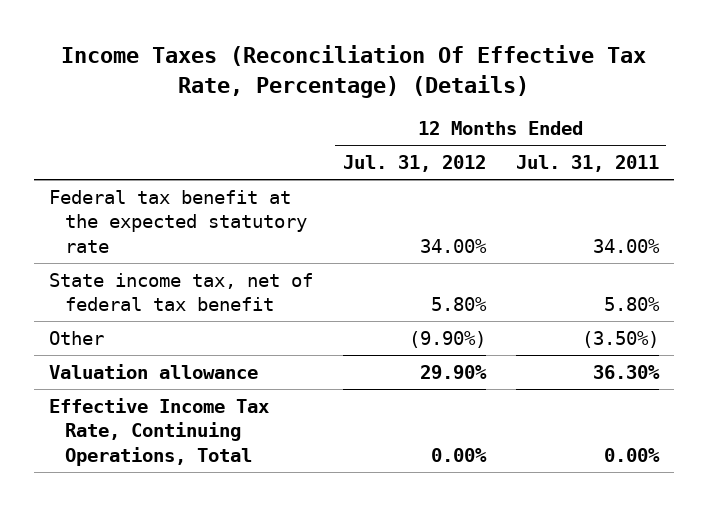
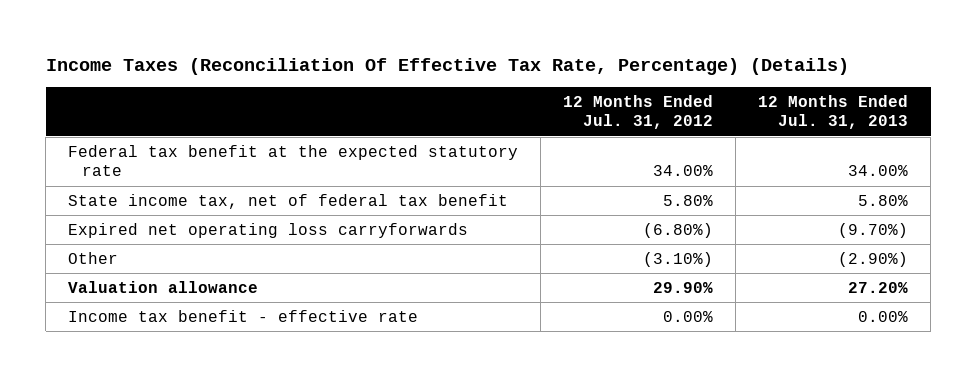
- | 12 Months Ended Jul. 31, 2012 | 12 Months Ended Jul. 31, 2011
+ | 12 Months Ended Jul. 31, 2012 | 12 Months Ended Jul. 31, 2013
- Other | (9.90%) | (3.50%)
+ Expired net operating loss carryforwards | (6.80%) | (9.70%)
+ Other | (3.10%) | (2.90%)
- Effective Income Tax Rate, Continuing Operations, Total | 0.00% | 0.00%
+ Income tax benefit - effective rate | 0.00% | 0.00%

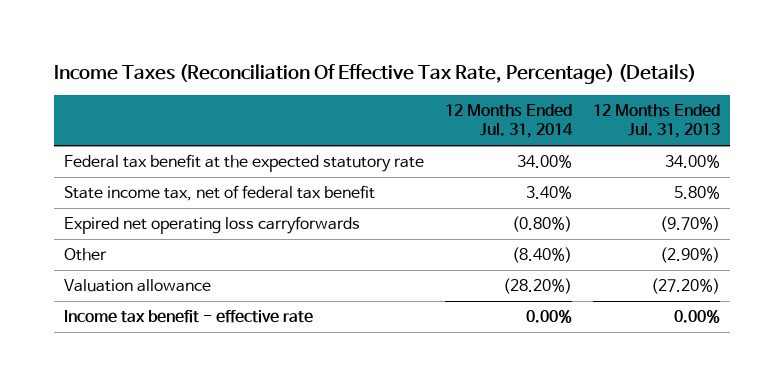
- | 12 Months Ended Jul. 31, 2012 | 12 Months Ended Jul. 31, 2013
+ | 12 Months Ended Jul. 31, 2014 | 12 Months Ended Jul. 31, 2013
- Valuation allowance | 29.90% | 27.20%
+ Valuation allowance | (28.20%) | (27.20%)

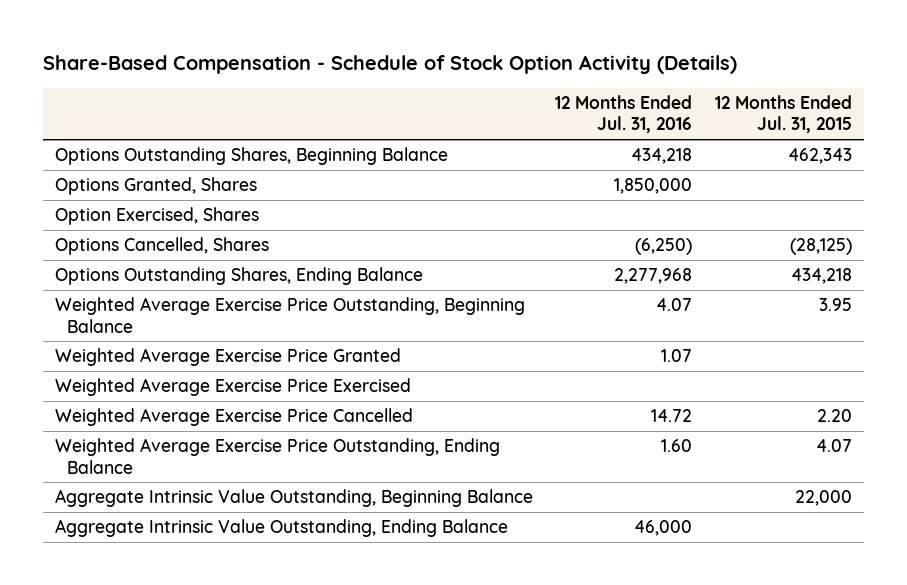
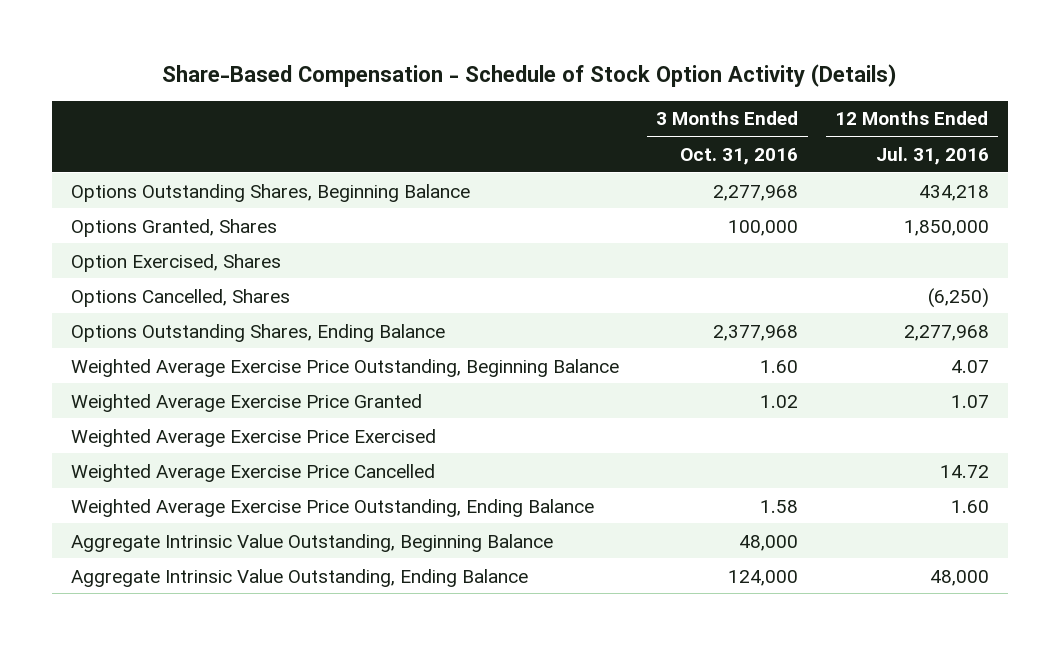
- | 12 Months Ended Jul. 31, 2016 | 12 Months Ended Jul. 31, 2015
+ | 3 Months Ended Oct. 31, 2016 | 12 Months Ended Jul. 31, 2016
- Aggregate Intrinsic Value Outstanding, Ending Balance | 46,000 |
+ Aggregate Intrinsic Value Outstanding, Ending Balance | 124,000 | 48,000

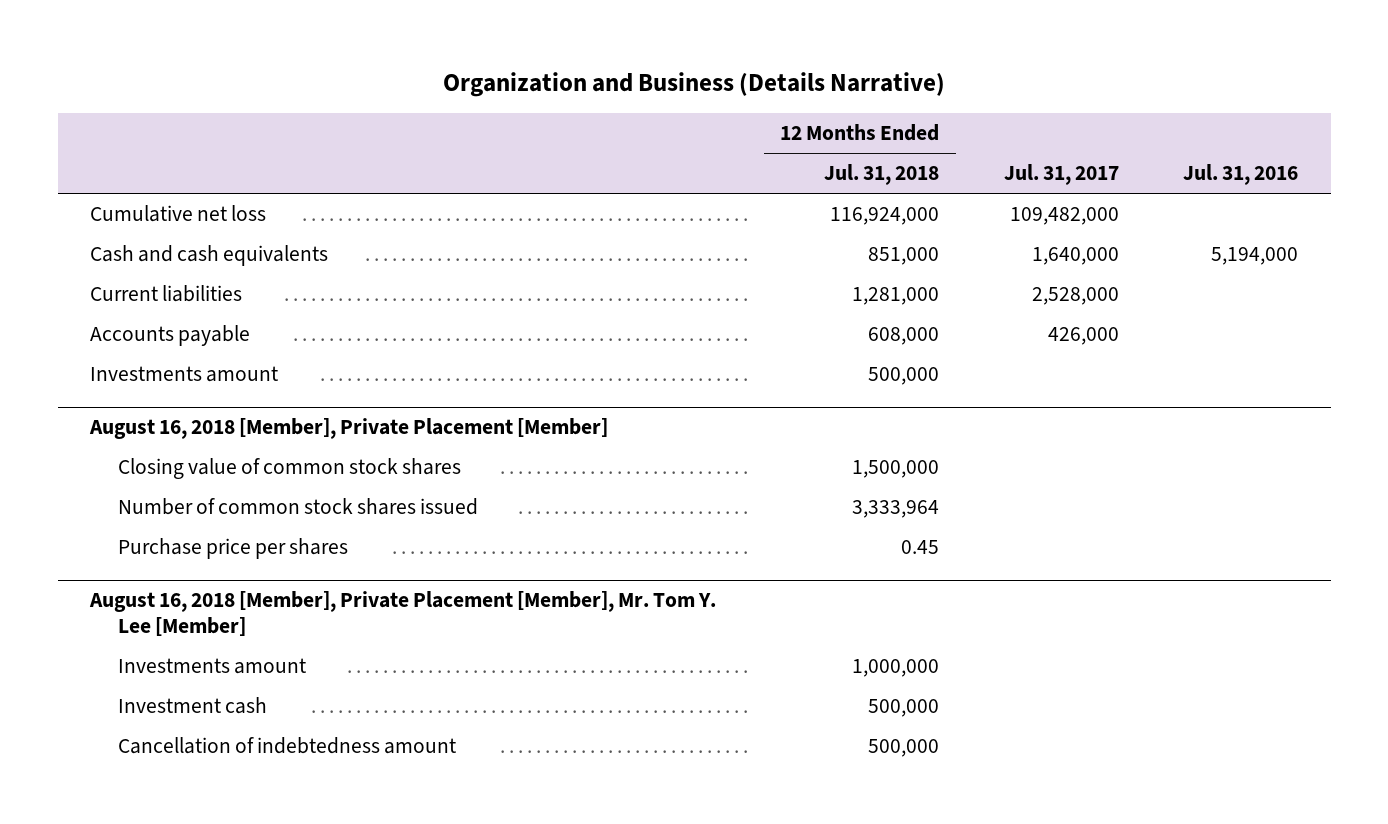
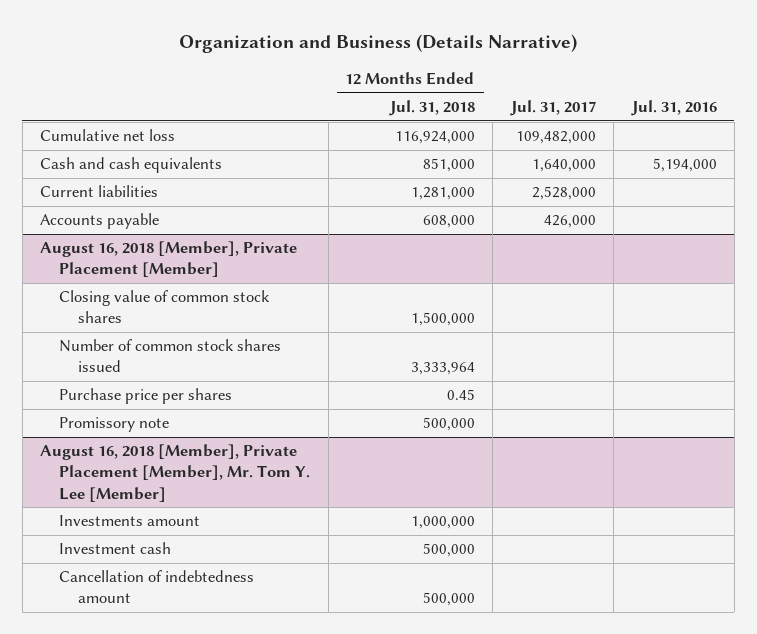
- Investments amount | 500,000 | |
@ August 16, 2018 [Member], Private Placement [Member]
+ Promissory note | 500,000 | |

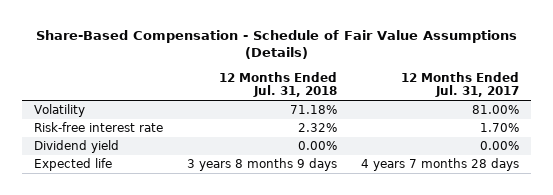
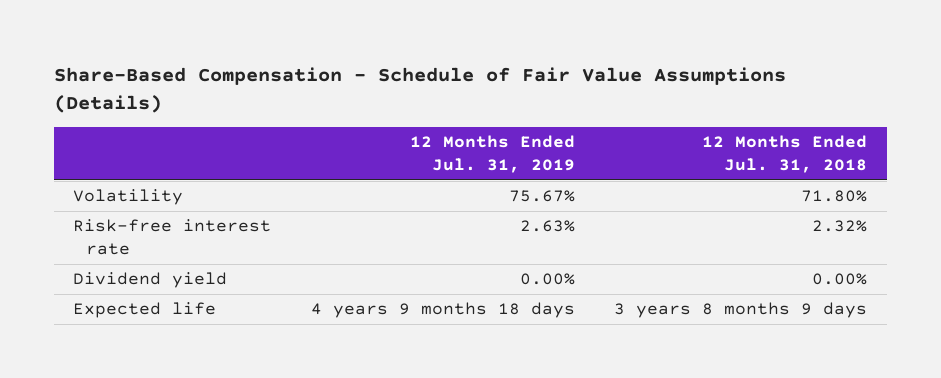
- | 12 Months Ended Jul. 31, 2018 | 12 Months Ended Jul. 31, 2017
+ | 12 Months Ended Jul. 31, 2019 | 12 Months Ended Jul. 31, 2018
- Volatility | 71.18% | 81.00%
+ Volatility | 75.67% | 71.80%

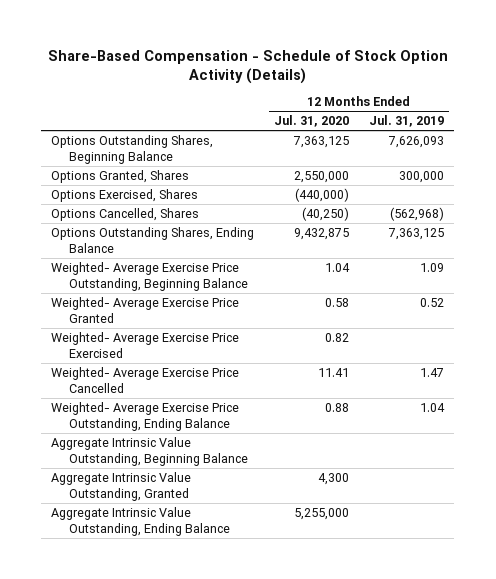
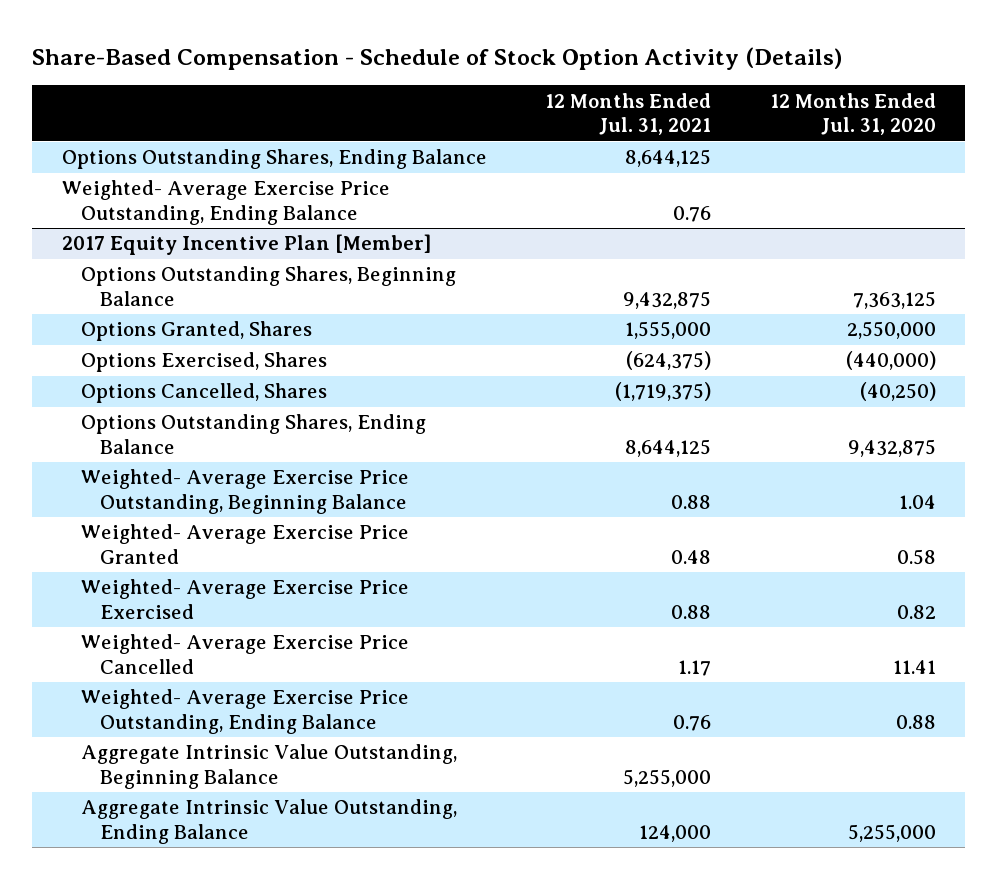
- | 12 Months Ended Jul. 31, 2020 | 12 Months Ended Jul. 31, 2019
+ | 12 Months Ended Jul. 31, 2021 | 12 Months Ended Jul. 31, 2020
+ Options Outstanding Shares, Ending Balance | 8,644,125 |
+ Weighted- Average Exercise Price Outstanding, Ending Balance | 0.76 |
+ 2017 Equity Incentive Plan [Member]
- Aggregate Intrinsic Value Outstanding, Granted | 4,300 |

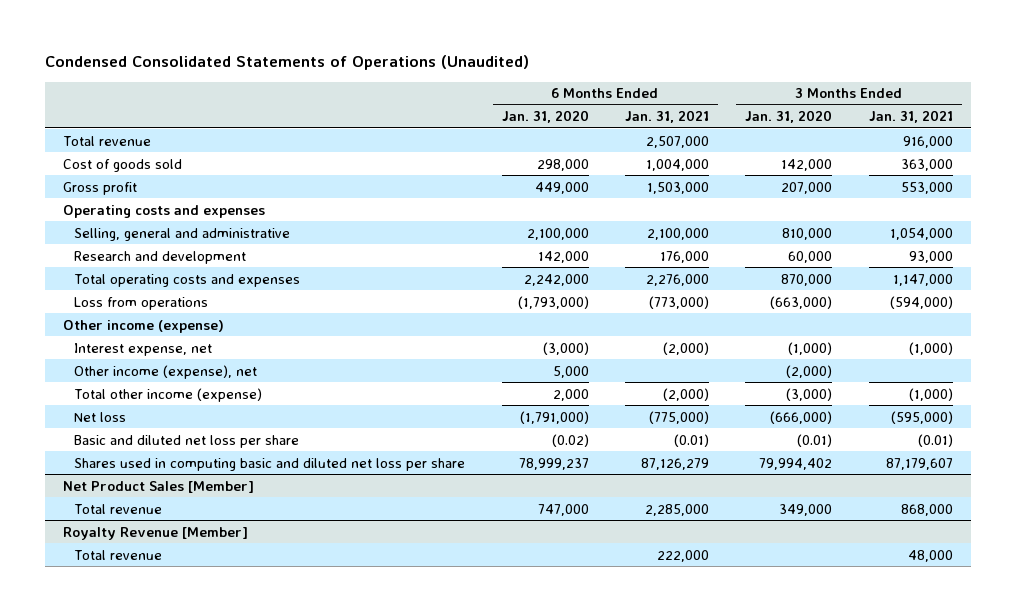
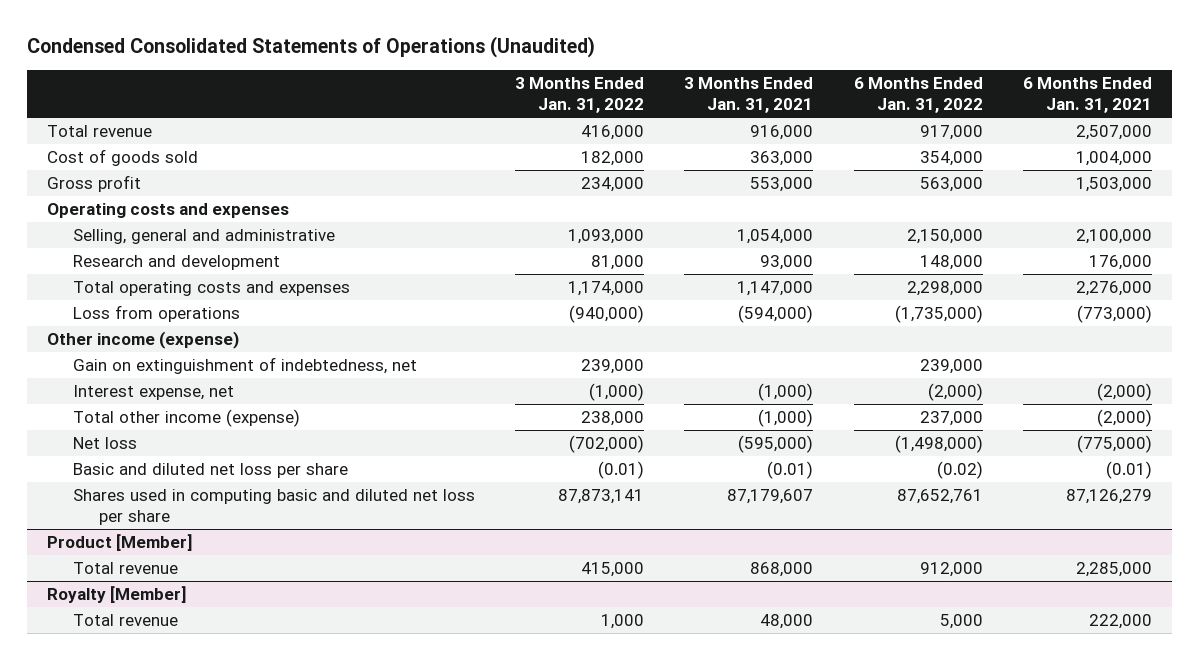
- | 6 Months Ended Jan. 31, 2020 | 6 Months Ended Jan. 31, 2021 | 3 Months Ended Jan. 31, 2020 | 3 Months Ended Jan. 31, 2021
+ | 3 Months Ended Jan. 31, 2022 | 3 Months Ended Jan. 31, 2021 | 6 Months Ended Jan. 31, 2022 | 6 Months Ended Jan. 31, 2021
+ Gain on extinguishment of indebtedness, net | 239,000 | | 239,000 |
- Other income (expense), net | 5,000 | | (2,000) |
- Net Product Sales [Member]
+ Product [Member]
- Royalty Revenue [Member]
+ Royalty [Member]

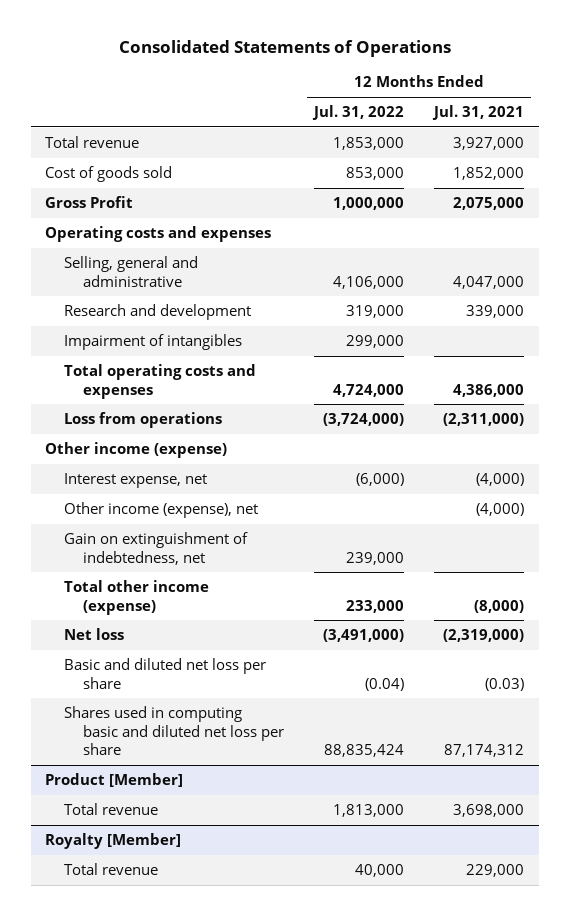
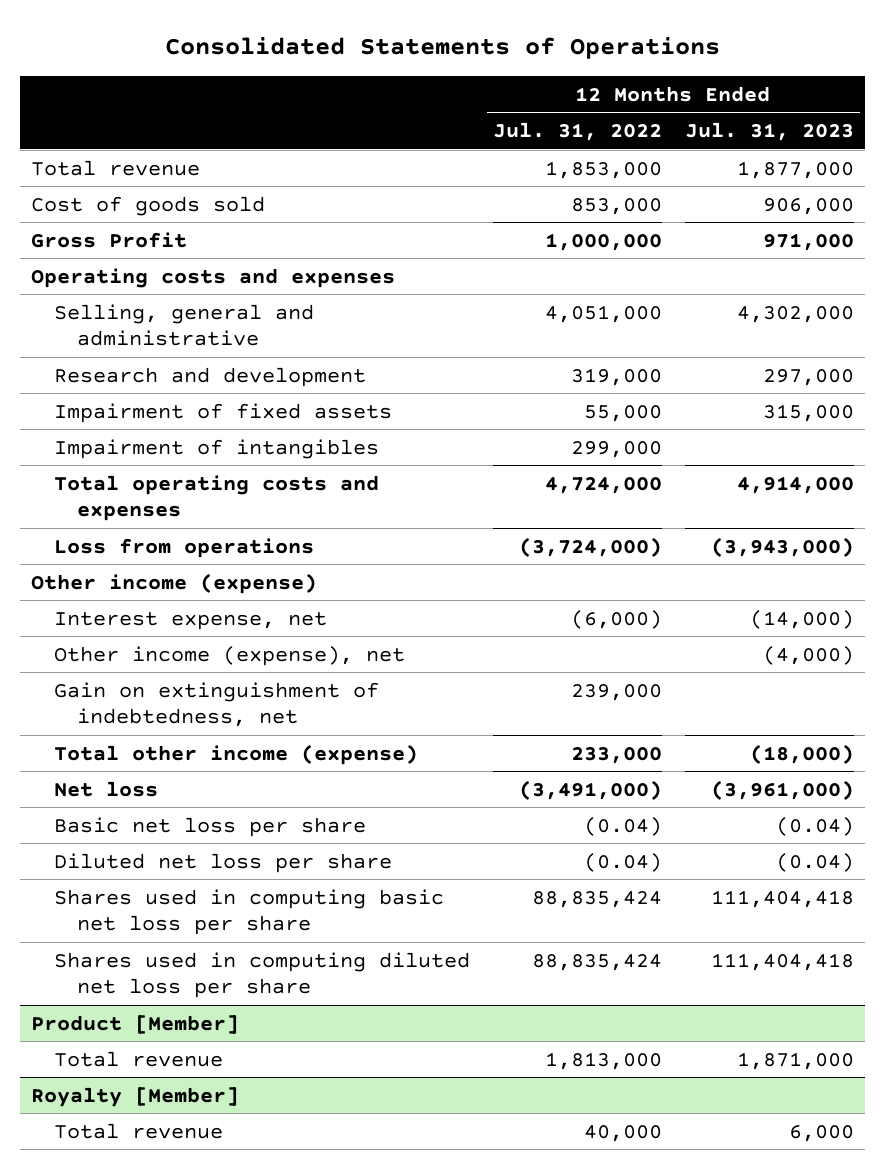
- | 12 Months Ended Jul. 31, 2022 | 12 Months Ended Jul. 31, 2021
+ | 12 Months Ended Jul. 31, 2022 | 12 Months Ended Jul. 31, 2023
- Selling, general and administrative | 4,106,000 | 4,047,000
+ Selling, general and administrative | 4,051,000 | 4,302,000
+ Impairment of fixed assets | 55,000 | 315,000
- Basic and diluted net loss per share | (0.04) | (0.03)
- Shares used in computing basic and diluted net loss per share | 88,835,424 | 87,174,312
+ Basic net loss per share | (0.04) | (0.04)
+ Diluted net loss per share | (0.04) | (0.04)
+ Shares used in computing basic net loss per share | 88,835,424 | 111,404,418
+ Shares used in computing diluted net loss per share | 88,835,424 | 111,404,418

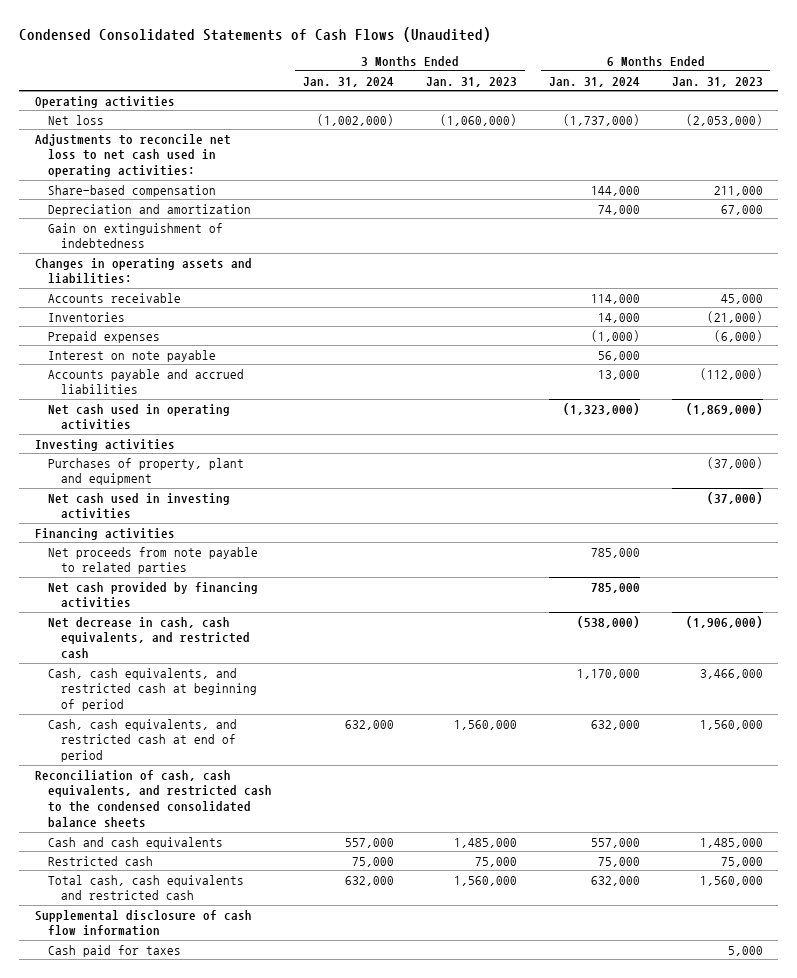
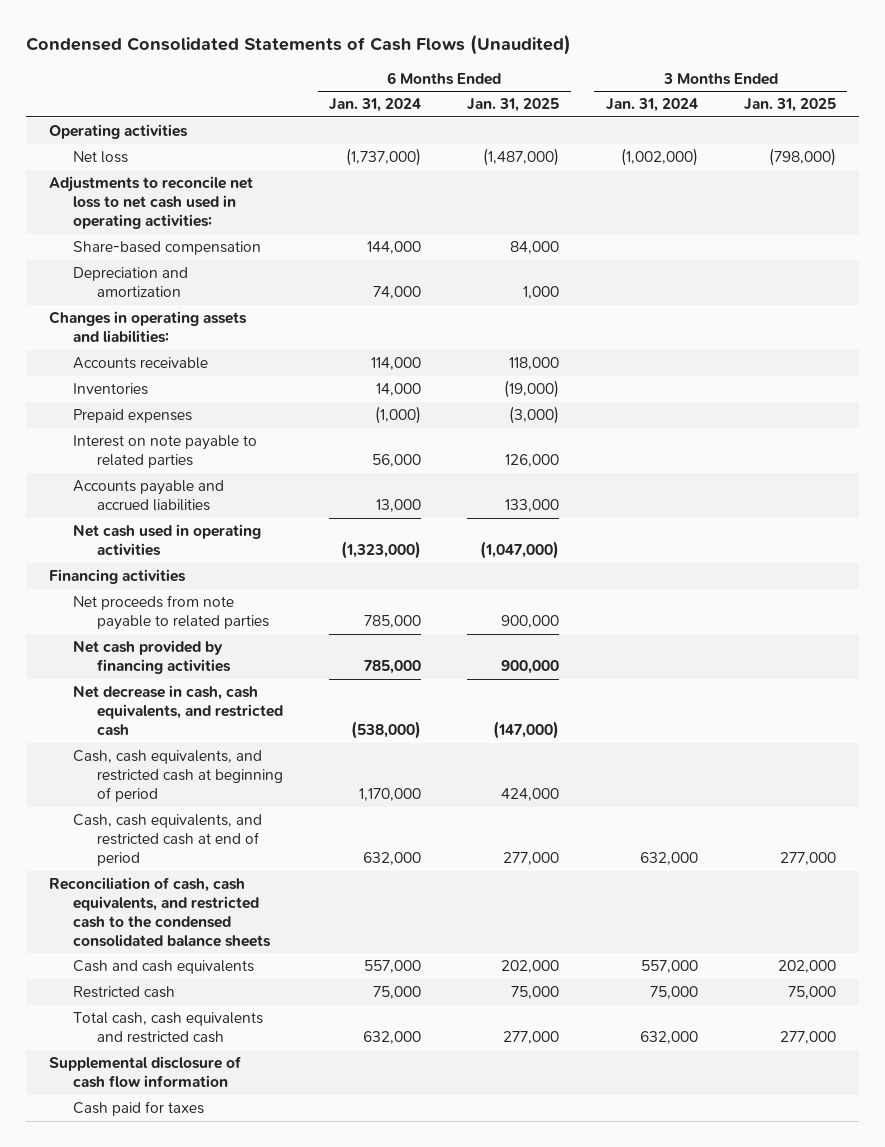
- | 3 Months Ended Jan. 31, 2024 | 3 Months Ended Jan. 31, 2023 | 6 Months Ended Jan. 31, 2024 | 6 Months Ended Jan. 31, 2023
+ | 6 Months Ended Jan. 31, 2024 | 6 Months Ended Jan. 31, 2025 | 3 Months Ended Jan. 31, 2024 | 3 Months Ended Jan. 31, 2025
- Gain on extinguishment of indebtedness
- Interest on note payable | | | 56,000 |
+ Interest on note payable to related parties | 56,000 | 126,000 | |
- Investing activities
- Purchases of property, plant and equipment | | | | (37,000)
- Net cash used in investing activities | | | | (37,000)

